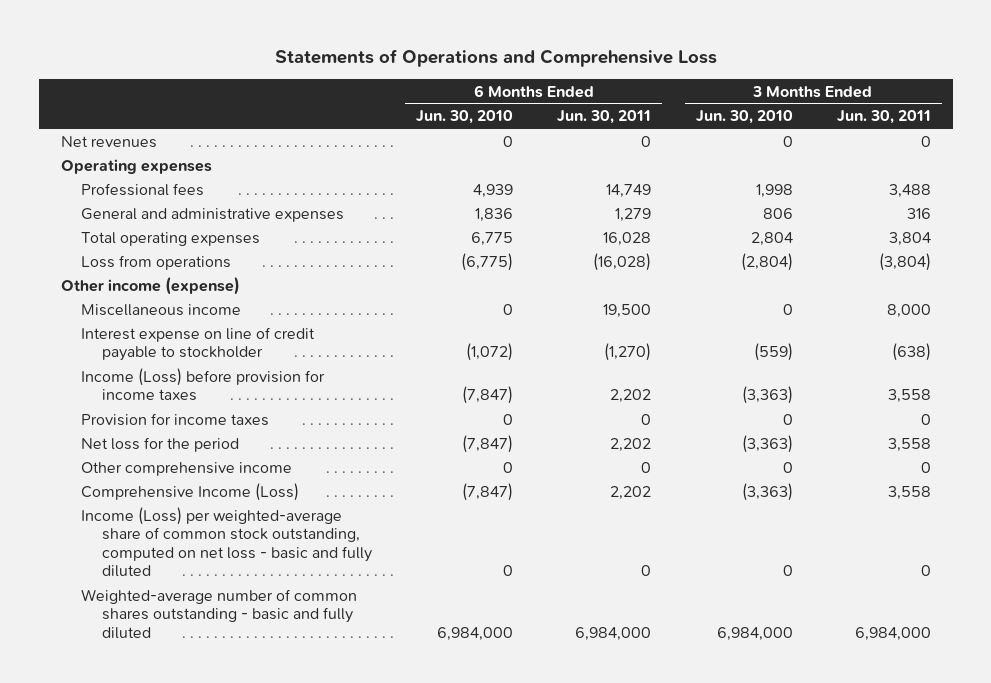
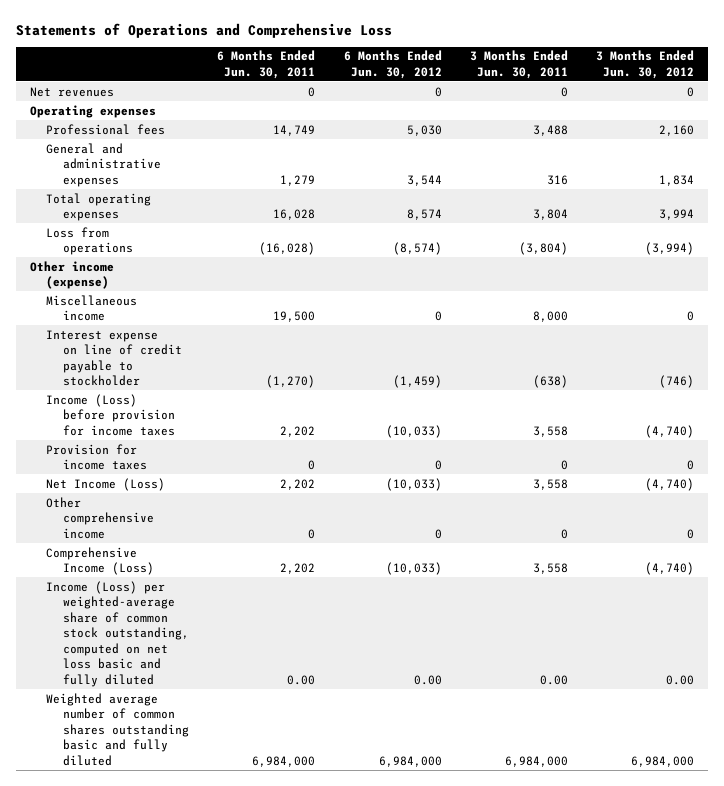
- | 6 Months Ended Jun. 30, 2010 | 6 Months Ended Jun. 30, 2011 | 3 Months Ended Jun. 30, 2010 | 3 Months Ended Jun. 30, 2011
+ | 6 Months Ended Jun. 30, 2011 | 6 Months Ended Jun. 30, 2012 | 3 Months Ended Jun. 30, 2011 | 3 Months Ended Jun. 30, 2012
- Net loss for the period | (7,847) | 2,202 | (3,363) | 3,558
+ Net Income (Loss) | 2,202 | (10,033) | 3,558 | (4,740)
- Income (Loss) per weighted-average share of common stock outstanding, computed on net loss - basic and fully diluted | 0 | 0 | 0 | 0
- Weighted-average number of common shares outstanding - basic and fully diluted | 6,984,000 | 6,984,000 | 6,984,000 | 6,984,000
+ Income (Loss) per weighted-average share of common stock outstanding, computed on net loss basic and fully diluted | 0.00 | 0.00 | 0.00 | 0.00
+ Weighted average number of common shares outstanding basic and fully diluted | 6,984,000 | 6,984,000 | 6,984,000 | 6,984,000

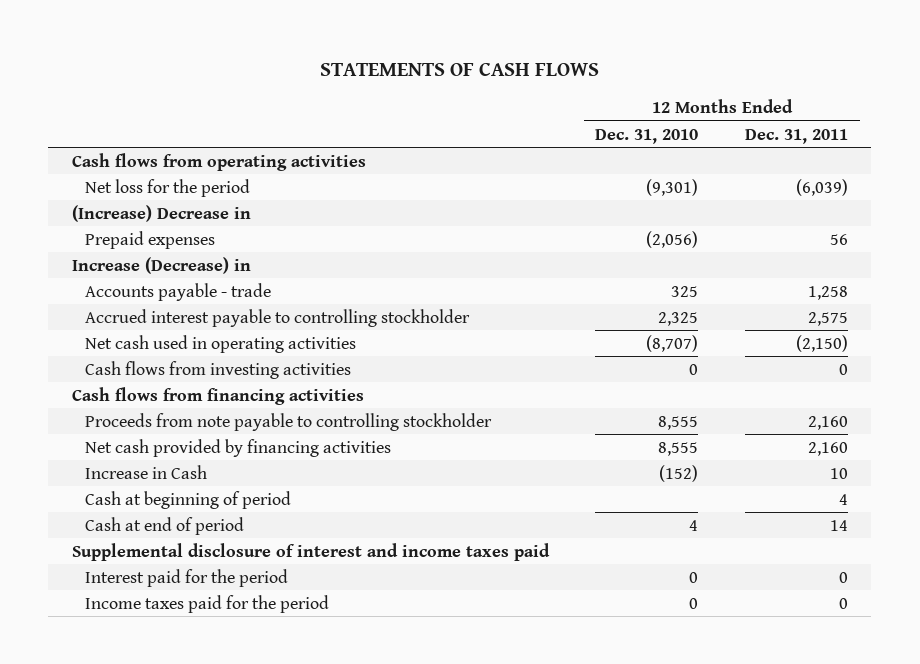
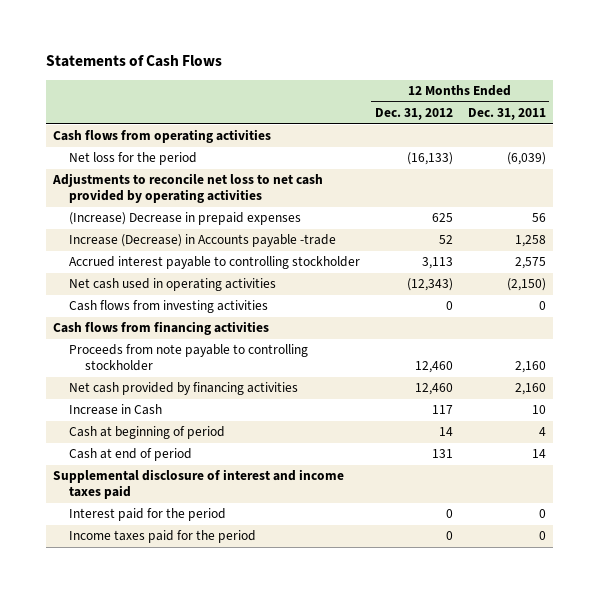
- STATEMENTS OF CASH FLOWS
+ Statements of Cash Flows
- | 12 Months Ended Dec. 31, 2010 | 12 Months Ended Dec. 31, 2011
+ | 12 Months Ended Dec. 31, 2012 | 12 Months Ended Dec. 31, 2011
- (Increase) Decrease in
- Prepaid expenses | (2,056) | 56
- Increase (Decrease) in
- Accounts payable - trade | 325 | 1,258
+ Adjustments to reconcile net loss to net cash provided by operating activities
+ (Increase) Decrease in prepaid expenses | 625 | 56
+ Increase (Decrease) in Accounts payable -trade | 52 | 1,258

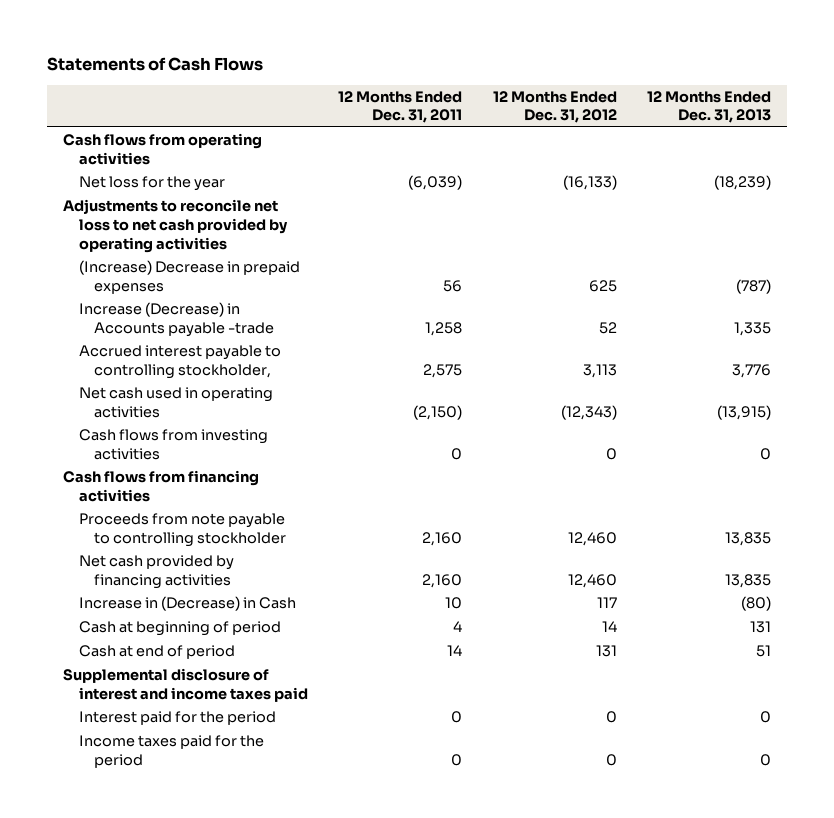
- | 12 Months Ended Dec. 31, 2012 | 12 Months Ended Dec. 31, 2011
+ | 12 Months Ended Dec. 31, 2011 | 12 Months Ended Dec. 31, 2012 | 12 Months Ended Dec. 31, 2013
- Net loss for the period | (16,133) | (6,039)
+ Net loss for the year | (6,039) | (16,133) | (18,239)
- Accrued interest payable to controlling stockholder | 3,113 | 2,575
+ Accrued interest payable to controlling stockholder, | 2,575 | 3,113 | 3,776
- Increase in Cash | 117 | 10
+ Increase in (Decrease) in Cash | 10 | 117 | (80)

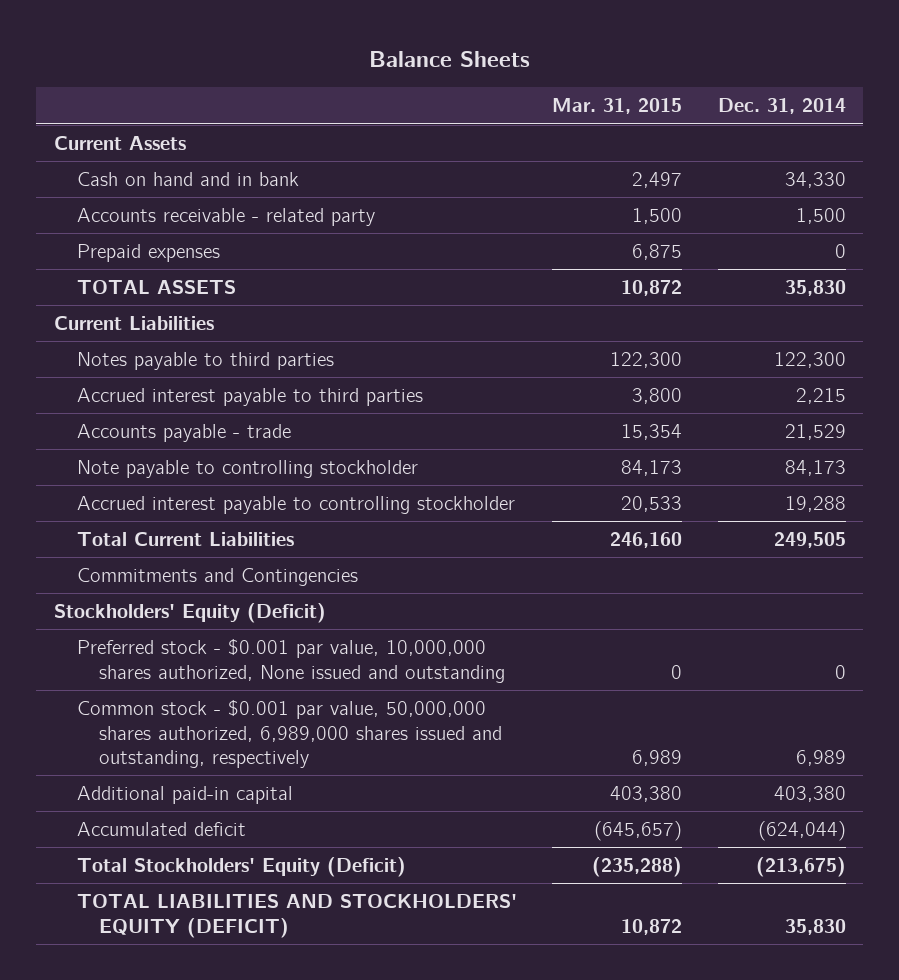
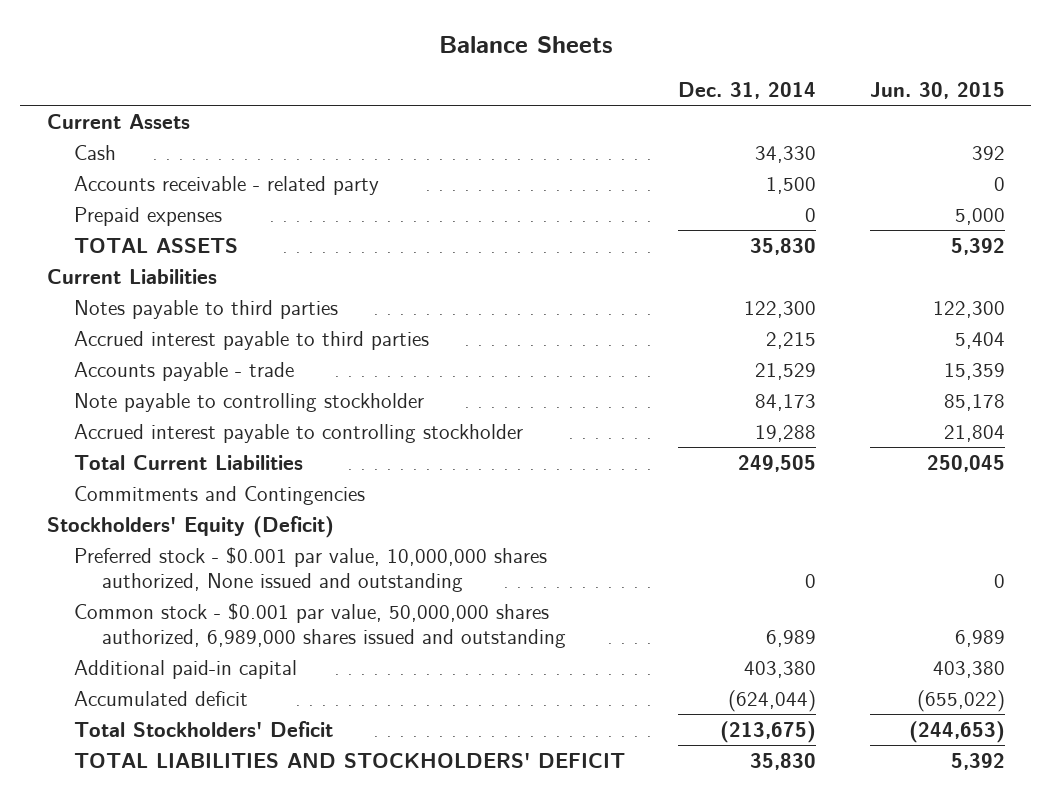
- | Mar. 31, 2015 | Dec. 31, 2014
+ | Dec. 31, 2014 | Jun. 30, 2015
- Cash on hand and in bank | 2,497 | 34,330
+ Cash | 34,330 | 392
- Common stock - $0.001 par value, 50,000,000 shares authorized, 6,989,000 shares issued and outstanding, respectively | 6,989 | 6,989
+ Common stock - $0.001 par value, 50,000,000 shares authorized, 6,989,000 shares issued and outstanding | 6,989 | 6,989
- Total Stockholders' Equity (Deficit) | (235,288) | (213,675)
- TOTAL LIABILITIES AND STOCKHOLDERS' EQUITY (DEFICIT) | 10,872 | 35,830
+ Total Stockholders' Deficit | (213,675) | (244,653)
+ TOTAL LIABILITIES AND STOCKHOLDERS' DEFICIT | 35,830 | 5,392

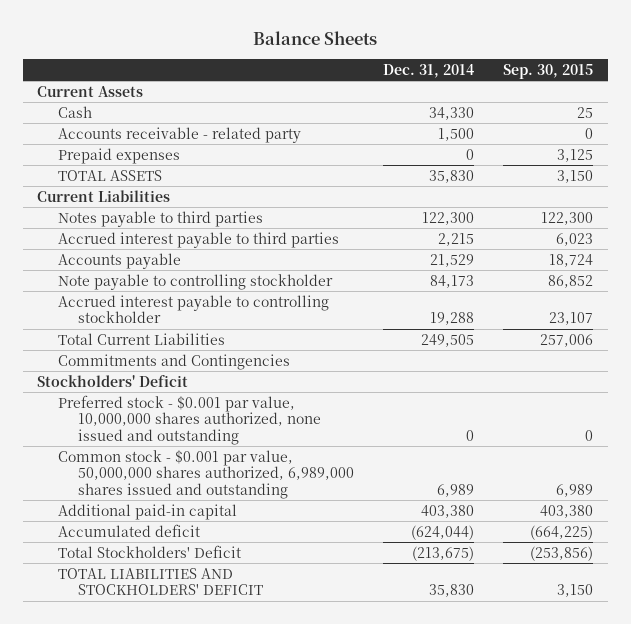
- | Dec. 31, 2014 | Jun. 30, 2015
+ | Dec. 31, 2014 | Sep. 30, 2015
- Accounts payable - trade | 21,529 | 15,359
+ Accounts payable | 21,529 | 18,724
- Stockholders' Equity (Deficit)
- Preferred stock - $0.001 par value, 10,000,000 shares authorized, None issued and outstanding | 0 | 0
+ Stockholders' Deficit
+ Preferred stock - $0.001 par value, 10,000,000 shares authorized, none issued and outstanding | 0 | 0

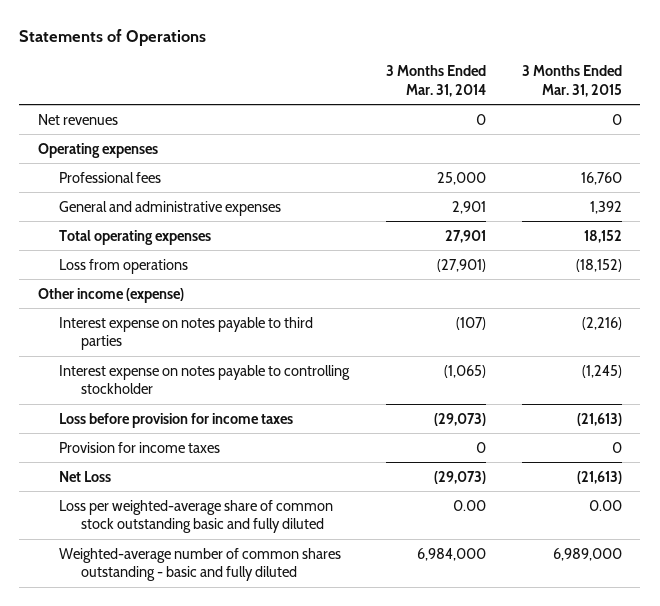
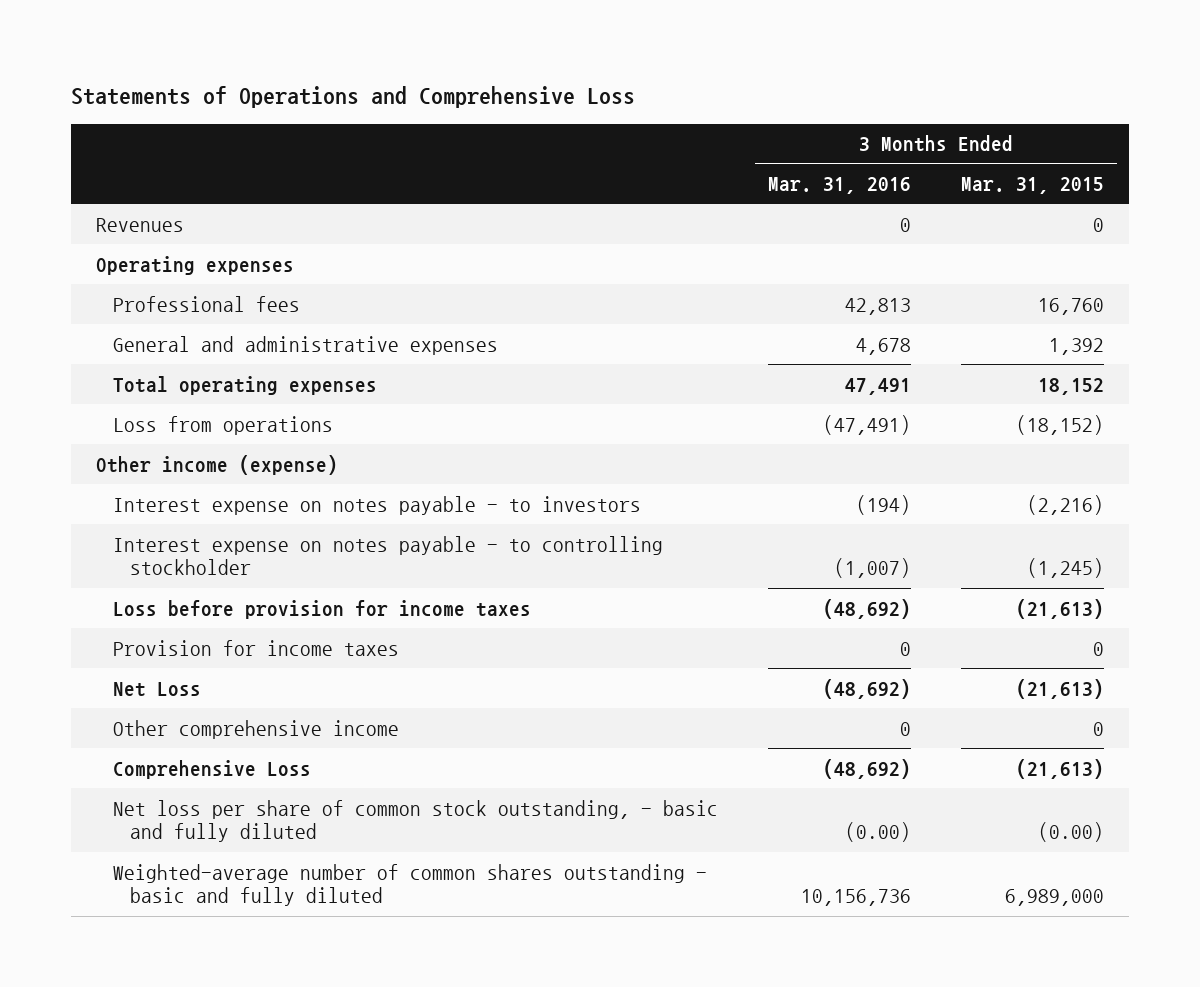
- Statements of Operations
+ Statements of Operations and Comprehensive Loss
- | 3 Months Ended Mar. 31, 2014 | 3 Months Ended Mar. 31, 2015
+ | 3 Months Ended Mar. 31, 2016 | 3 Months Ended Mar. 31, 2015
- Net revenues | 0 | 0
+ Revenues | 0 | 0
- Interest expense on notes payable to third parties | (107) | (2,216)
- Interest expense on notes payable to controlling stockholder | (1,065) | (1,245)
+ Interest expense on notes payable - to investors | (194) | (2,216)
+ Interest expense on notes payable - to controlling stockholder | (1,007) | (1,245)
- Loss per weighted-average share of common stock outstanding basic and fully diluted | 0.00 | 0.00
+ Other comprehensive income | 0 | 0
+ Comprehensive Loss | (48,692) | (21,613)
+ Net loss per share of common stock outstanding, - basic and fully diluted | (0.00) | (0.00)

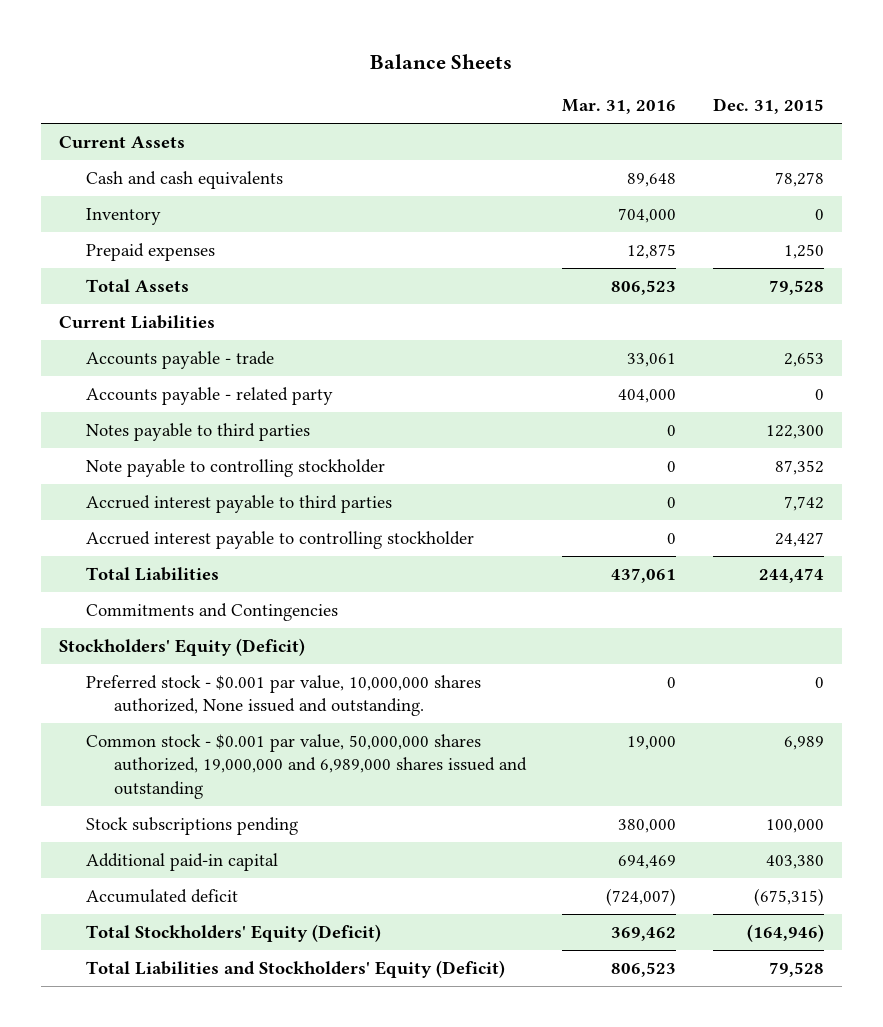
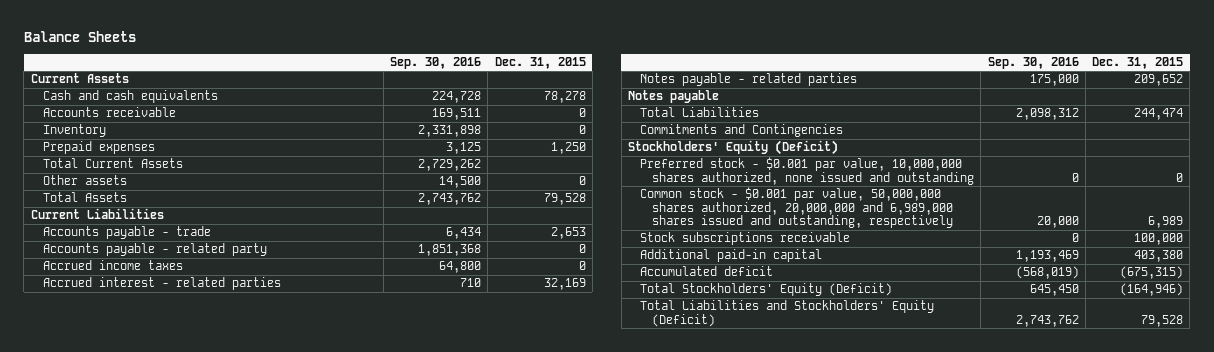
- | Mar. 31, 2016 | Dec. 31, 2015
+ | Sep. 30, 2016 | Dec. 31, 2015
+ Accounts receivable | 169,511 | 0
+ Total Current Assets | 2,729,262 |
+ Other assets | 14,500 | 0
- Notes payable to third parties | 0 | 122,300
- Note payable to controlling stockholder | 0 | 87,352
- Accrued interest payable to third parties | 0 | 7,742
- Accrued interest payable to controlling stockholder | 0 | 24,427
+ Accrued income taxes | 64,800 | 0
+ Accrued interest - related parties | 710 | 32,169
+ Notes payable - related parties | 175,000 | 209,652
+ Notes payable
- Preferred stock - $0.001 par value, 10,000,000 shares authorized, None issued and outstanding. | 0 | 0
- Common stock - $0.001 par value, 50,000,000 shares authorized, 19,000,000 and 6,989,000 shares issued and outstanding | 19,000 | 6,989
- Stock subscriptions pending | 380,000 | 100,000
+ Preferred stock - $0.001 par value, 10,000,000 shares authorized, none issued and outstanding | 0 | 0
+ Common stock - $0.001 par value, 50,000,000 shares authorized, 20,000,000 and 6,989,000 shares issued and outstanding, respectively | 20,000 | 6,989
+ Stock subscriptions receivable | 0 | 100,000

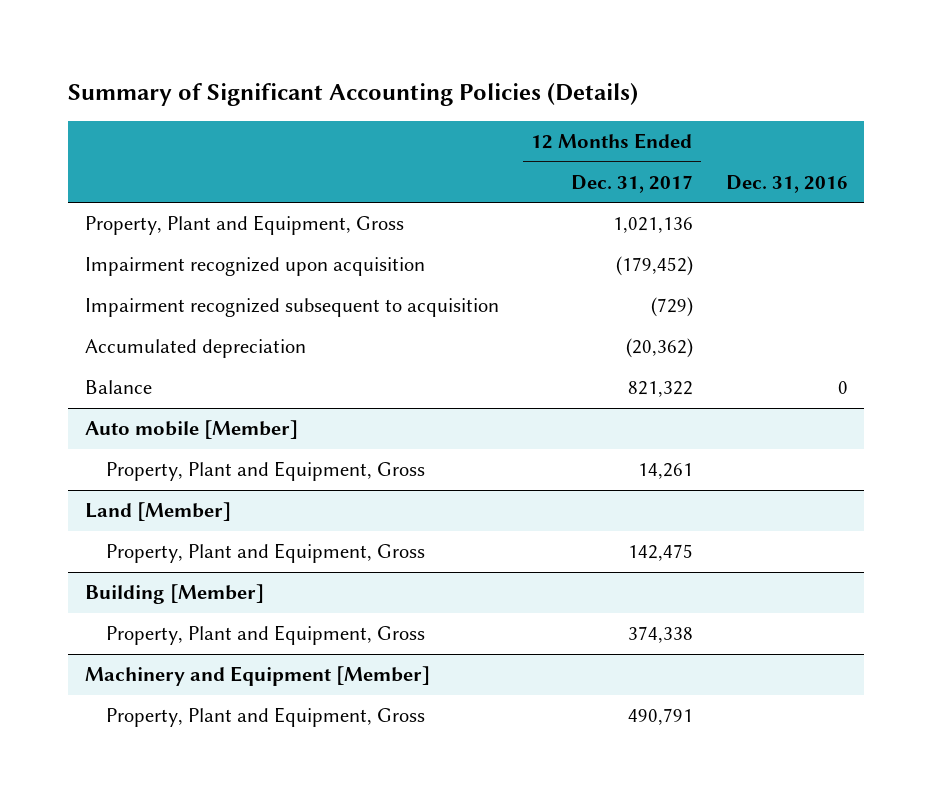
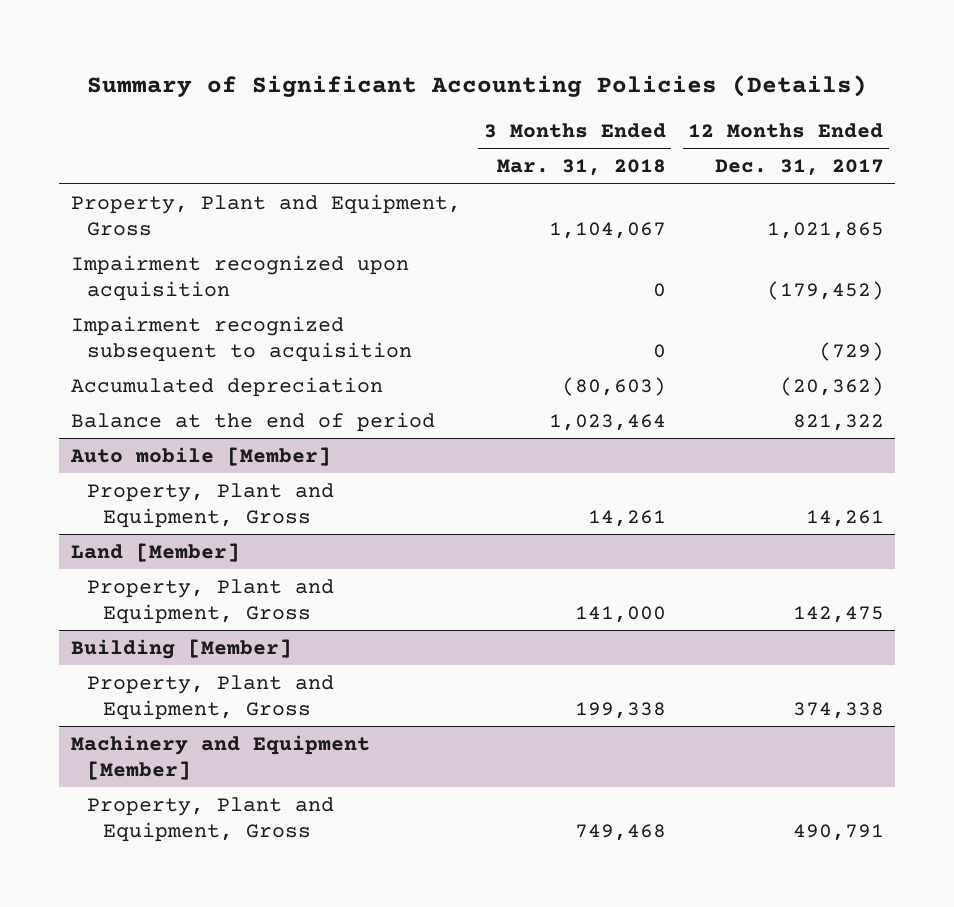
- | 12 Months Ended Dec. 31, 2017 | Dec. 31, 2016
+ | 3 Months Ended Mar. 31, 2018 | 12 Months Ended Dec. 31, 2017
- Property, Plant and Equipment, Gross | 1,021,136 |
+ Property, Plant and Equipment, Gross | 1,104,067 | 1,021,865
- Balance | 821,322 | 0
+ Balance at the end of period | 1,023,464 | 821,322

